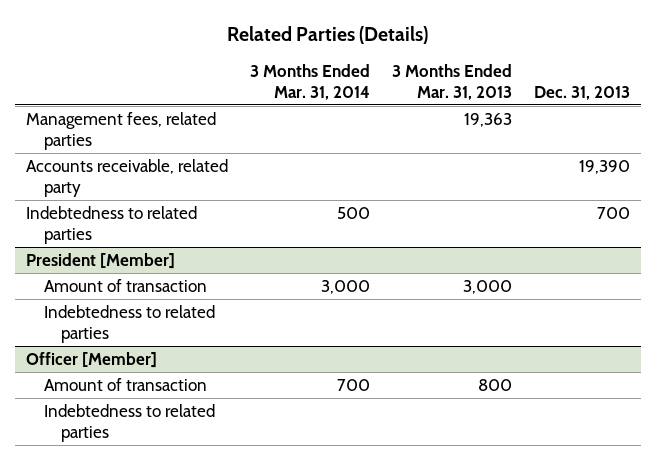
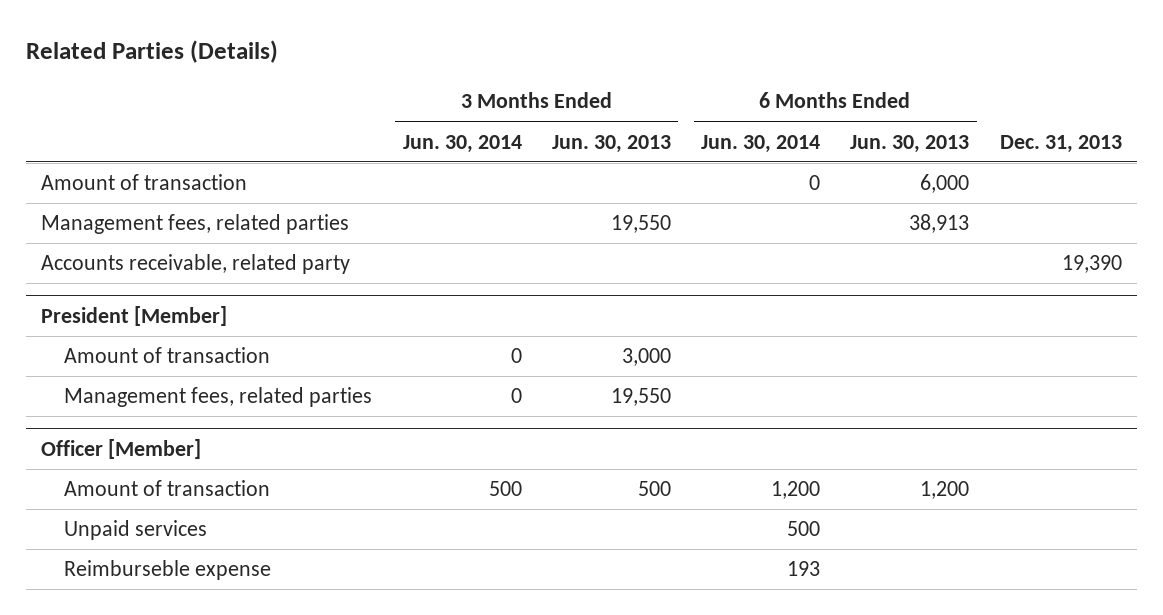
- | 3 Months Ended Mar. 31, 2014 | 3 Months Ended Mar. 31, 2013 | Dec. 31, 2013
+ | 3 Months Ended Jun. 30, 2014 | 3 Months Ended Jun. 30, 2013 | 6 Months Ended Jun. 30, 2014 | 6 Months Ended Jun. 30, 2013 | Dec. 31, 2013
+ Amount of transaction | | | 0 | 6,000 |
- Indebtedness to related parties | 500 | | 700
@ President [Member]
- Indebtedness to related parties
+ Management fees, related parties | 0 | 19,550 | | |
@ Officer [Member]
- Indebtedness to related parties
+ Unpaid services | | | 500 | |
+ Reimburseble expense | | | 193 | |

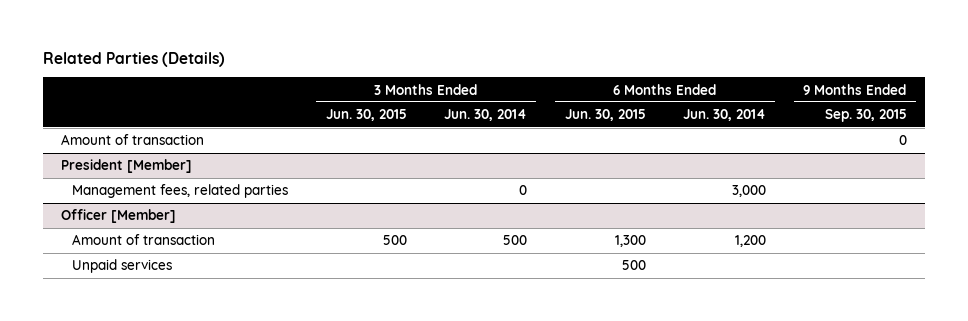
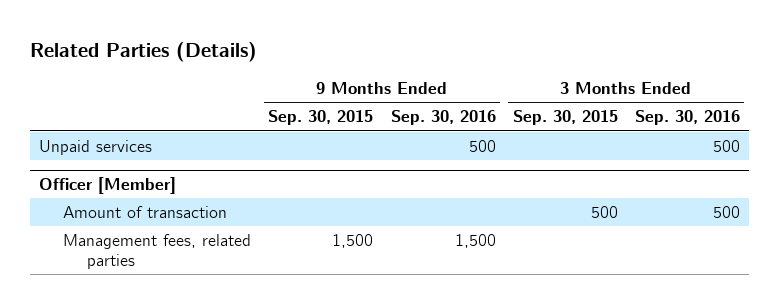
- | 3 Months Ended Jun. 30, 2015 | 3 Months Ended Jun. 30, 2014 | 6 Months Ended Jun. 30, 2015 | 6 Months Ended Jun. 30, 2014 | 9 Months Ended Sep. 30, 2015
+ | 9 Months Ended Sep. 30, 2015 | 9 Months Ended Sep. 30, 2016 | 3 Months Ended Sep. 30, 2015 | 3 Months Ended Sep. 30, 2016
- Amount of transaction | | | | | 0
- President [Member]
- Management fees, related parties | | 0 | | 3,000 |
+ Unpaid services | | 500 | | 500
@ Officer [Member]
- Unpaid services | | | 500 | |
+ Management fees, related parties | 1,500 | 1,500 | |

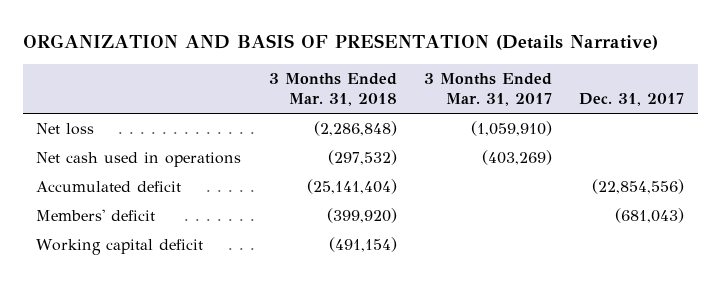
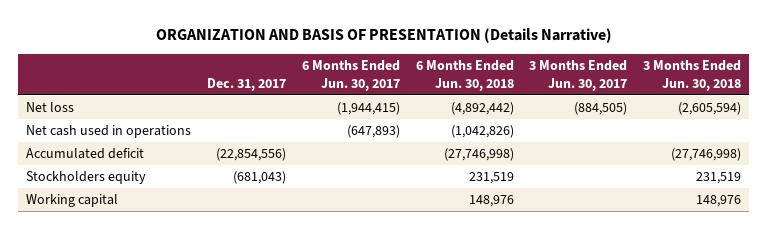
- | 3 Months Ended Mar. 31, 2018 | 3 Months Ended Mar. 31, 2017 | Dec. 31, 2017
+ | Dec. 31, 2017 | 6 Months Ended Jun. 30, 2017 | 6 Months Ended Jun. 30, 2018 | 3 Months Ended Jun. 30, 2017 | 3 Months Ended Jun. 30, 2018
- Members' deficit | (399,920) | | (681,043)
- Working capital deficit | (491,154) | |
+ Stockholders equity | (681,043) | | 231,519 | | 231,519
+ Working capital | | | 148,976 | | 148,976

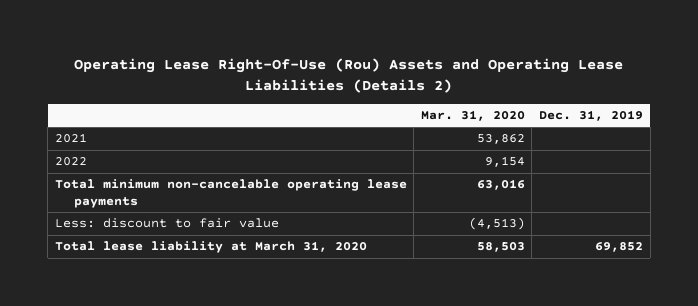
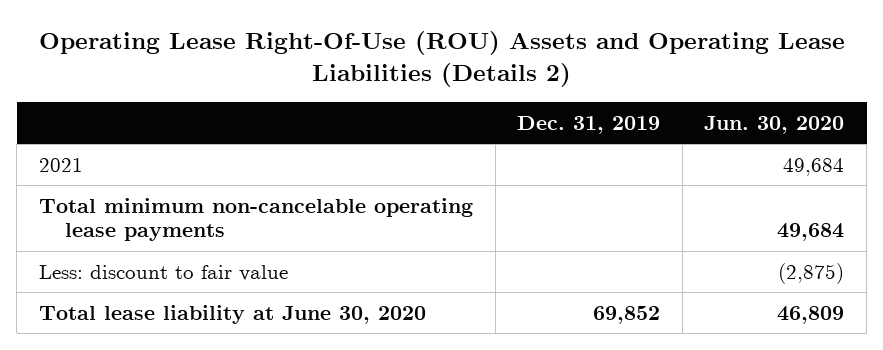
- Operating Lease Right-Of-Use (Rou) Assets and Operating Lease Liabilities (Details 2)
+ Operating Lease Right-Of-Use (ROU) Assets and Operating Lease Liabilities (Details 2)
- | Mar. 31, 2020 | Dec. 31, 2019
+ | Dec. 31, 2019 | Jun. 30, 2020
- 2022 | 9,154 |
- Total lease liability at March 31, 2020 | 58,503 | 69,852
+ Total lease liability at June 30, 2020 | 69,852 | 46,809

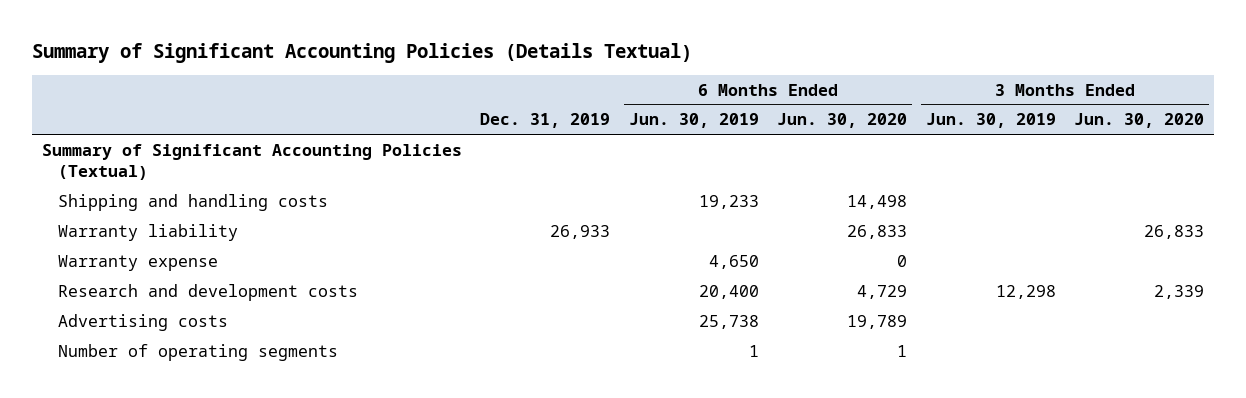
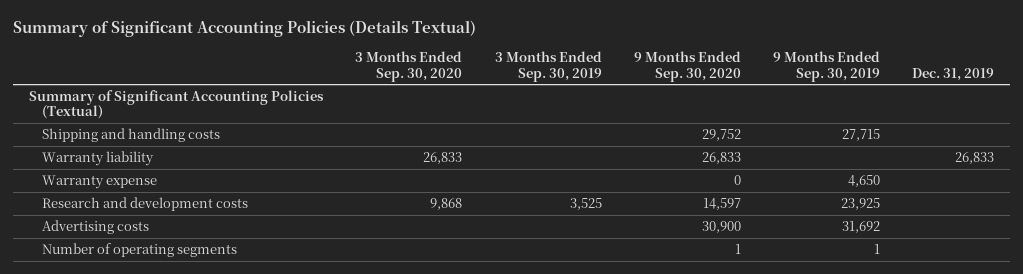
- | Dec. 31, 2019 | 6 Months Ended Jun. 30, 2019 | 6 Months Ended Jun. 30, 2020 | 3 Months Ended Jun. 30, 2019 | 3 Months Ended Jun. 30, 2020
+ | 3 Months Ended Sep. 30, 2020 | 3 Months Ended Sep. 30, 2019 | 9 Months Ended Sep. 30, 2020 | 9 Months Ended Sep. 30, 2019 | Dec. 31, 2019
- Warranty liability | 26,933 | | 26,833 | | 26,833
+ Warranty liability | 26,833 | | 26,833 | | 26,833

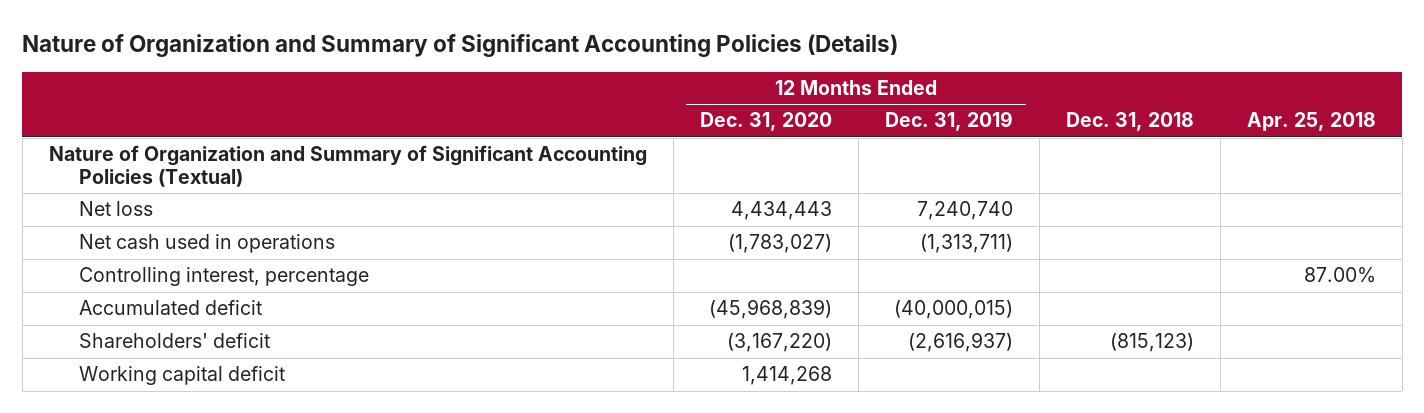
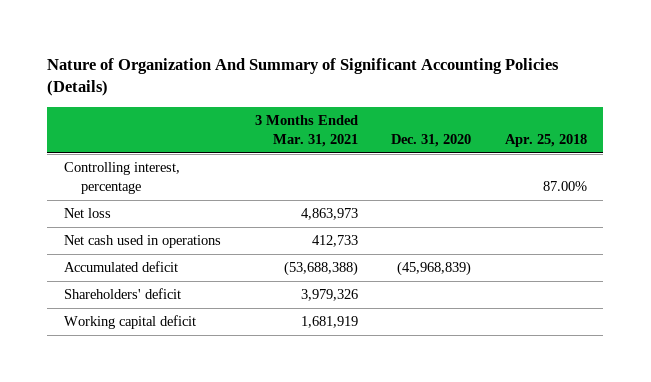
- Nature of Organization and Summary of Significant Accounting Policies (Details)
+ Nature of Organization And Summary of Significant Accounting Policies (Details)
- | 12 Months Ended Dec. 31, 2020 | 12 Months Ended Dec. 31, 2019 | Dec. 31, 2018 | Apr. 25, 2018
+ | 3 Months Ended Mar. 31, 2021 | Dec. 31, 2020 | Apr. 25, 2018
- Nature of Organization and Summary of Significant Accounting Policies (Textual)
moved up: Controlling interest, percentage | | | 87.00%

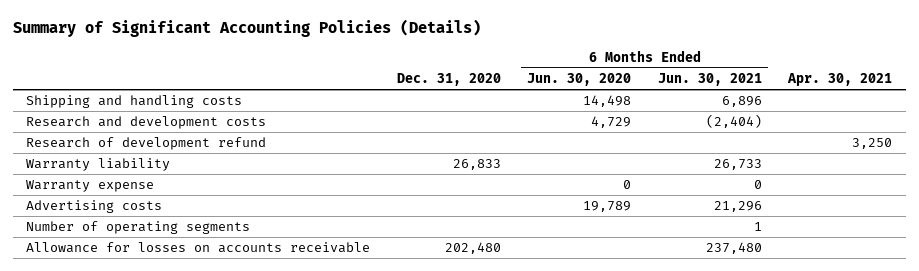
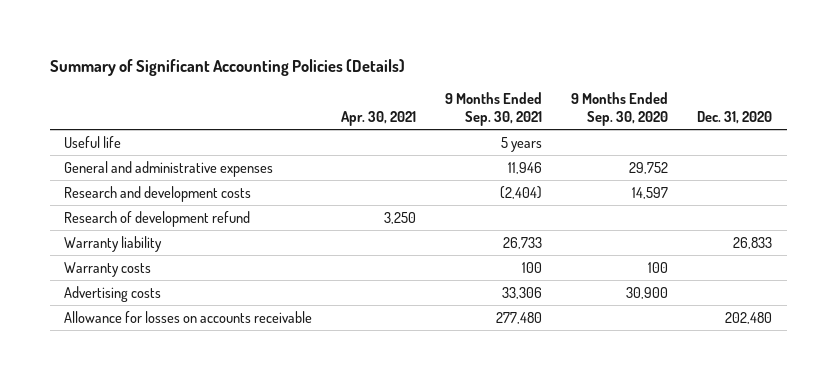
- | Dec. 31, 2020 | 6 Months Ended Jun. 30, 2020 | 6 Months Ended Jun. 30, 2021 | Apr. 30, 2021
+ | Apr. 30, 2021 | 9 Months Ended Sep. 30, 2021 | 9 Months Ended Sep. 30, 2020 | Dec. 31, 2020
- Shipping and handling costs | | 14,498 | 6,896 |
+ Useful life | | 5 years | |
+ General and administrative expenses | | 11,946 | 29,752 |
- Warranty expense | | 0 | 0 |
+ Warranty costs | | 100 | 100 |
- Number of operating segments | | | 1 |

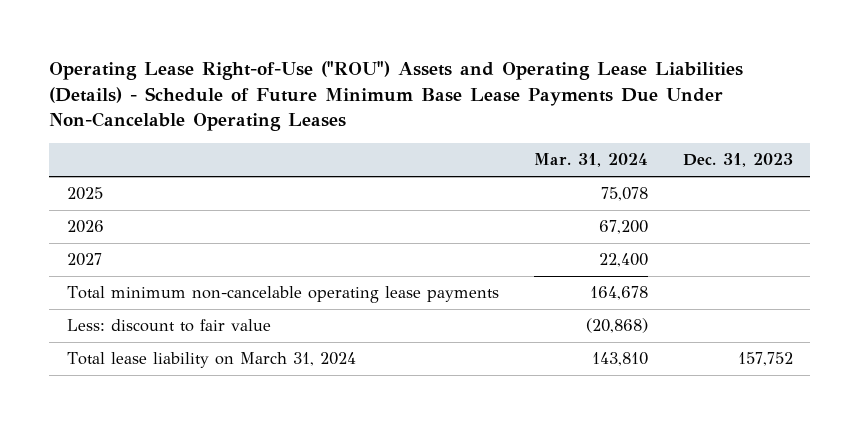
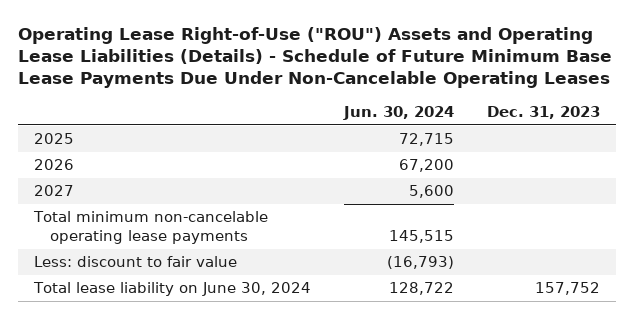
- | Mar. 31, 2024 | Dec. 31, 2023
+ | Jun. 30, 2024 | Dec. 31, 2023
- Total lease liability on March 31, 2024 | 143,810 | 157,752
+ Total lease liability on June 30, 2024 | 128,722 | 157,752

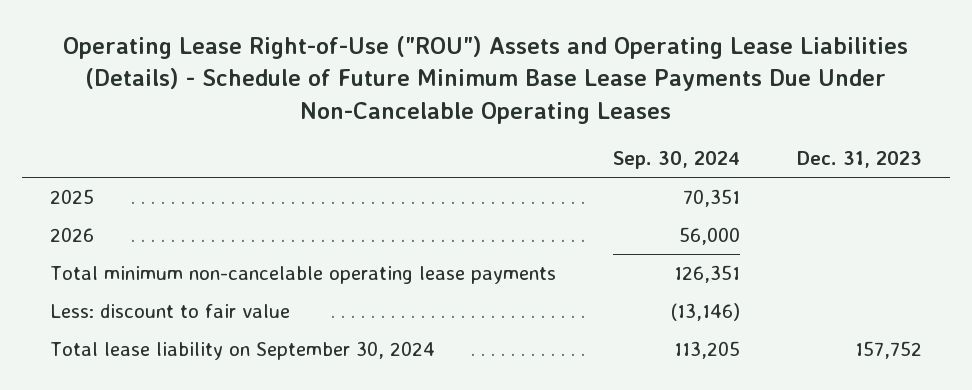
- | Jun. 30, 2024 | Dec. 31, 2023
+ | Sep. 30, 2024 | Dec. 31, 2023
- 2027 | 5,600 |
- Total lease liability on June 30, 2024 | 128,722 | 157,752
+ Total lease liability on September 30, 2024 | 113,205 | 157,752

